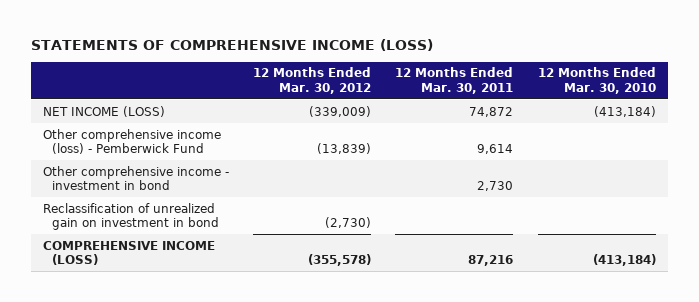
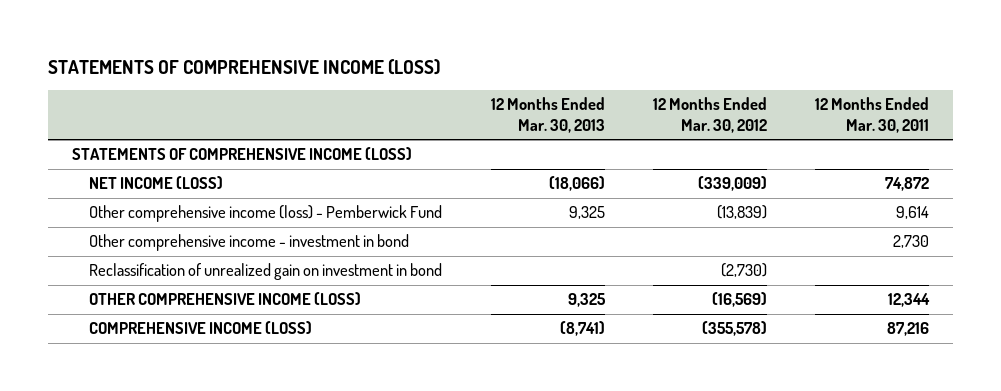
- | 12 Months Ended Mar. 30, 2012 | 12 Months Ended Mar. 30, 2011 | 12 Months Ended Mar. 30, 2010
+ | 12 Months Ended Mar. 30, 2013 | 12 Months Ended Mar. 30, 2012 | 12 Months Ended Mar. 30, 2011
+ STATEMENTS OF COMPREHENSIVE INCOME (LOSS)
+ OTHER COMPREHENSIVE INCOME (LOSS) | 9,325 | (16,569) | 12,344

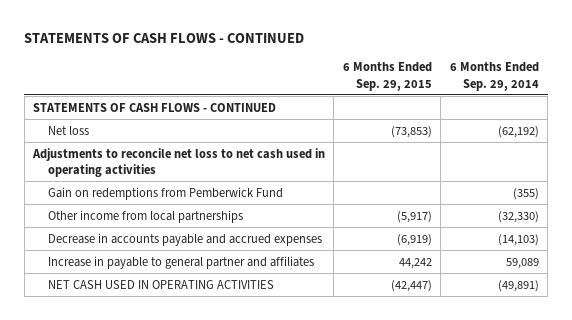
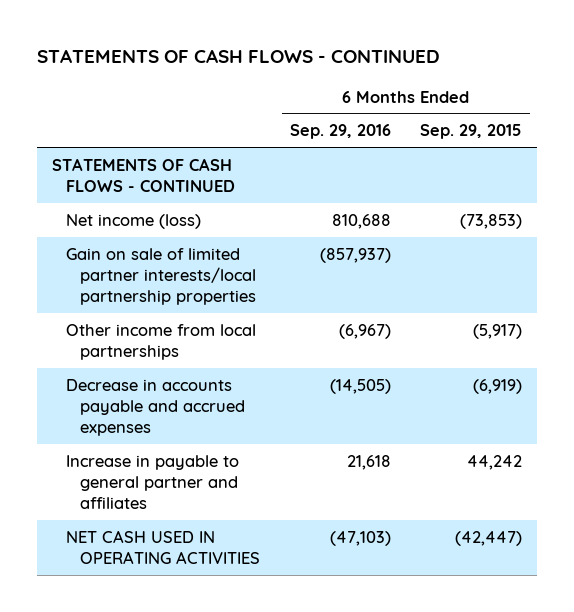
- | 6 Months Ended Sep. 29, 2015 | 6 Months Ended Sep. 29, 2014
+ | 6 Months Ended Sep. 29, 2016 | 6 Months Ended Sep. 29, 2015
- Net loss | (73,853) | (62,192)
- Adjustments to reconcile net loss to net cash used in operating activities
- Gain on redemptions from Pemberwick Fund | | (355)
+ Net income (loss) | 810,688 | (73,853)
+ Gain on sale of limited partner interests/local partnership properties | (857,937) |

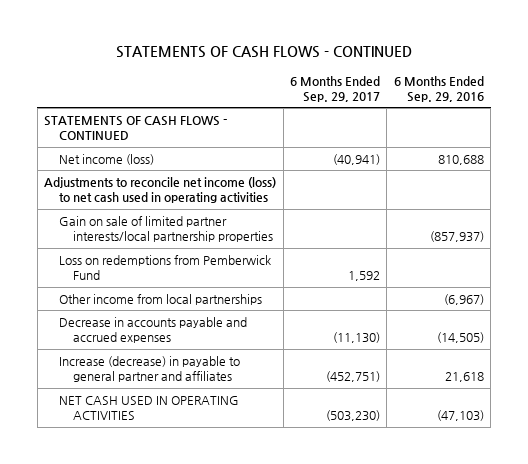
- | 6 Months Ended Sep. 29, 2016 | 6 Months Ended Sep. 29, 2015
+ | 6 Months Ended Sep. 29, 2017 | 6 Months Ended Sep. 29, 2016
+ Adjustments to reconcile net income (loss) to net cash used in operating activities
+ Loss on redemptions from Pemberwick Fund | 1,592 |
- Increase in payable to general partner and affiliates | 21,618 | 44,242
+ Increase (decrease) in payable to general partner and affiliates | (452,751) | 21,618

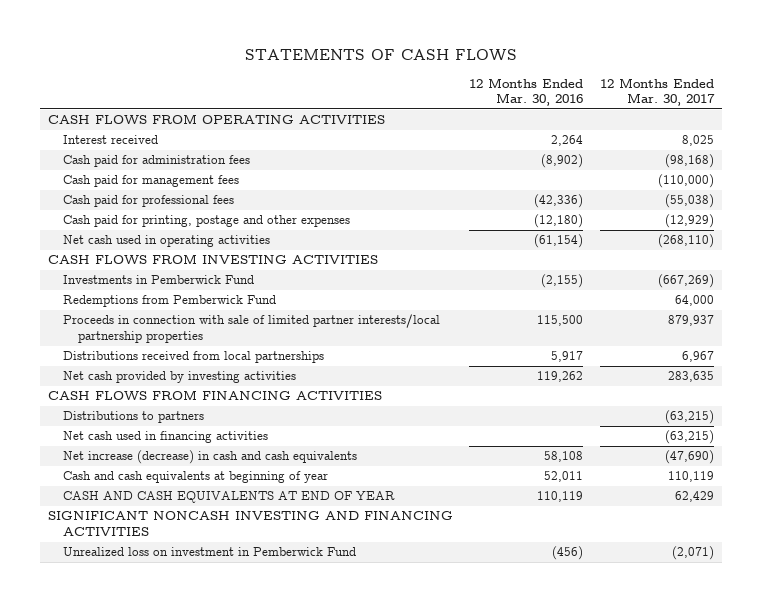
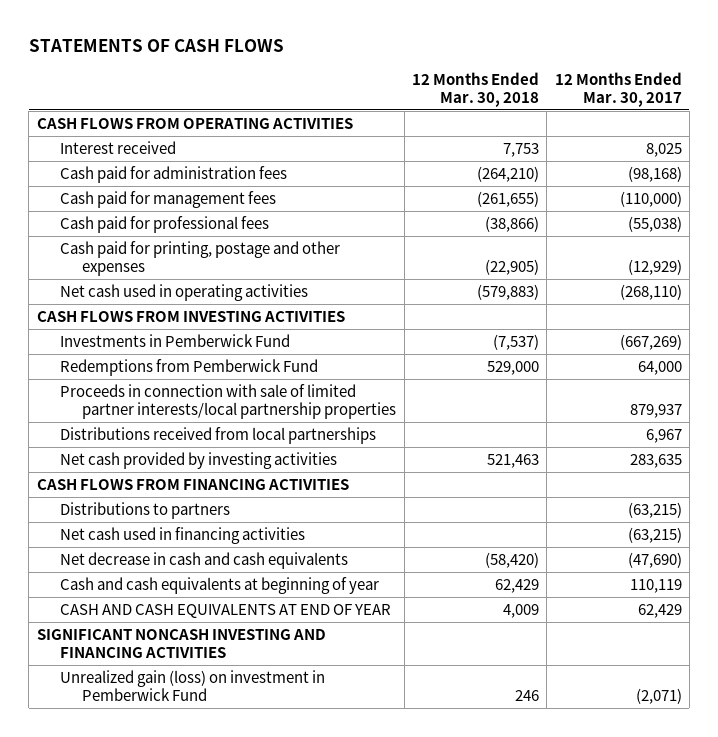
- | 12 Months Ended Mar. 30, 2016 | 12 Months Ended Mar. 30, 2017
+ | 12 Months Ended Mar. 30, 2018 | 12 Months Ended Mar. 30, 2017
- Net increase (decrease) in cash and cash equivalents | 58,108 | (47,690)
+ Net decrease in cash and cash equivalents | (58,420) | (47,690)
- Unrealized loss on investment in Pemberwick Fund | (456) | (2,071)
+ Unrealized gain (loss) on investment in Pemberwick Fund | 246 | (2,071)

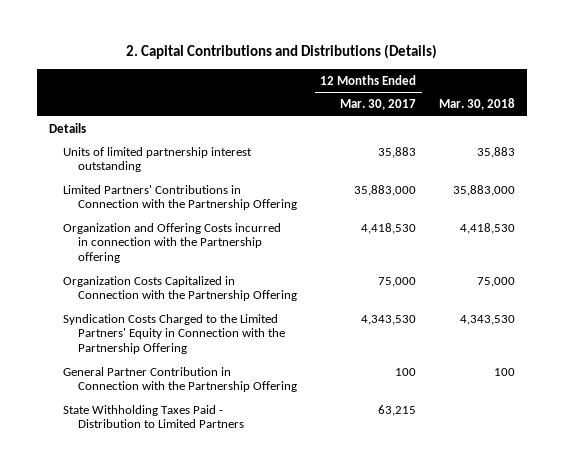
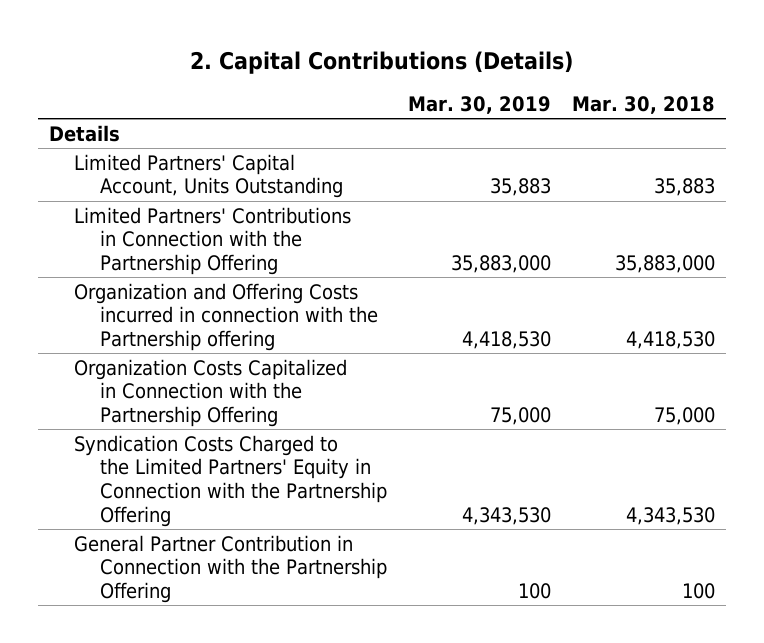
- 2. Capital Contributions and Distributions (Details)
+ 2. Capital Contributions (Details)
- | 12 Months Ended Mar. 30, 2017 | Mar. 30, 2018
+ | Mar. 30, 2019 | Mar. 30, 2018
- Units of limited partnership interest outstanding | 35,883 | 35,883
+ Limited Partners' Capital Account, Units Outstanding | 35,883 | 35,883
- State Withholding Taxes Paid - Distribution to Limited Partners | 63,215 |

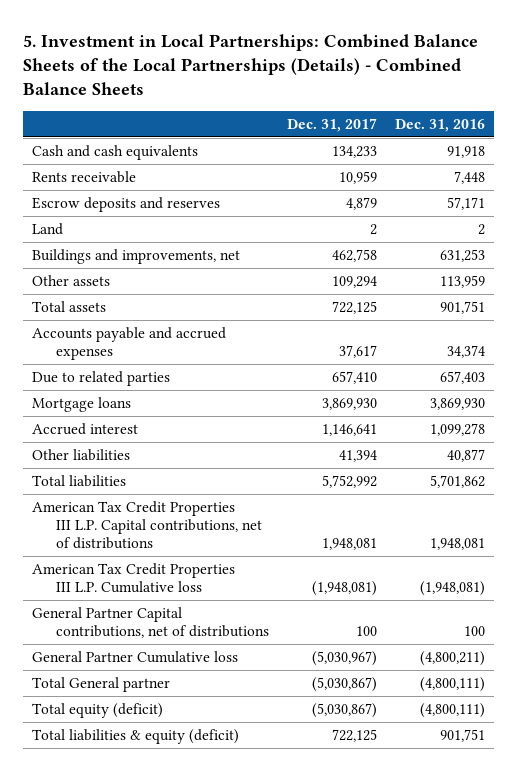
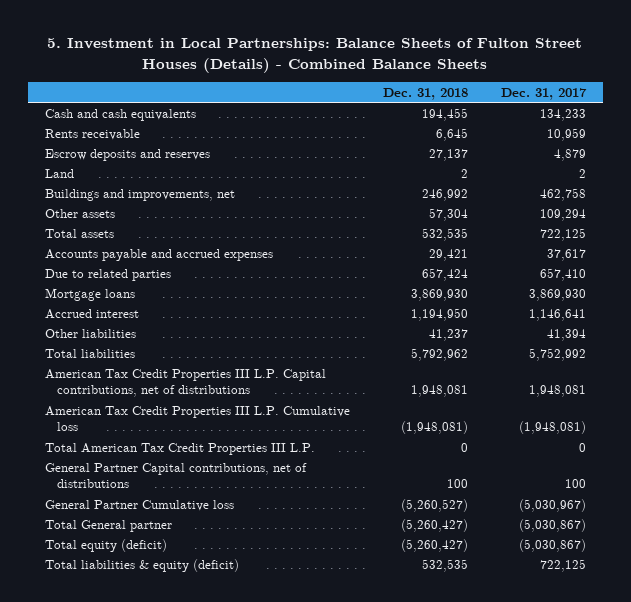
- 5. Investment in Local Partnerships: Combined Balance Sheets of the Local Partnerships (Details) - Combined Balance Sheets
+ 5. Investment in Local Partnerships: Balance Sheets of Fulton Street Houses (Details) - Combined Balance Sheets
- | Dec. 31, 2017 | Dec. 31, 2016
+ | Dec. 31, 2018 | Dec. 31, 2017
+ Total American Tax Credit Properties III L.P. | 0 | 0

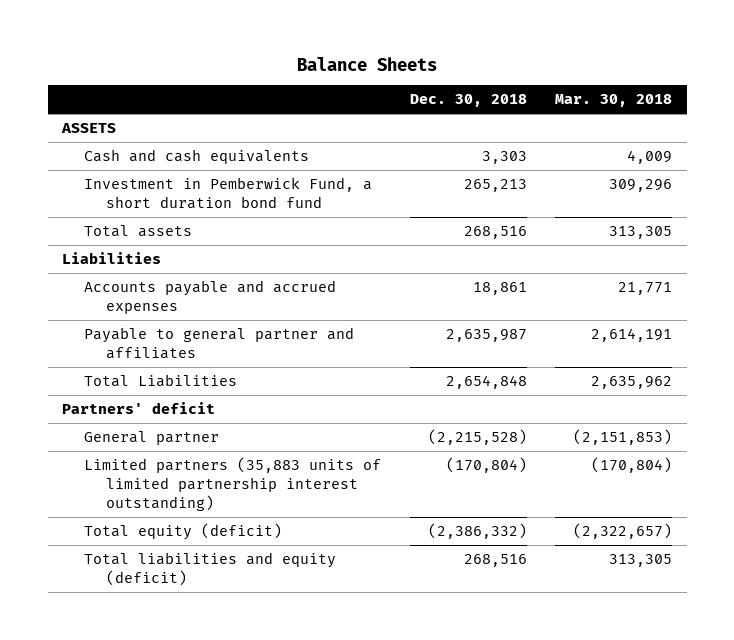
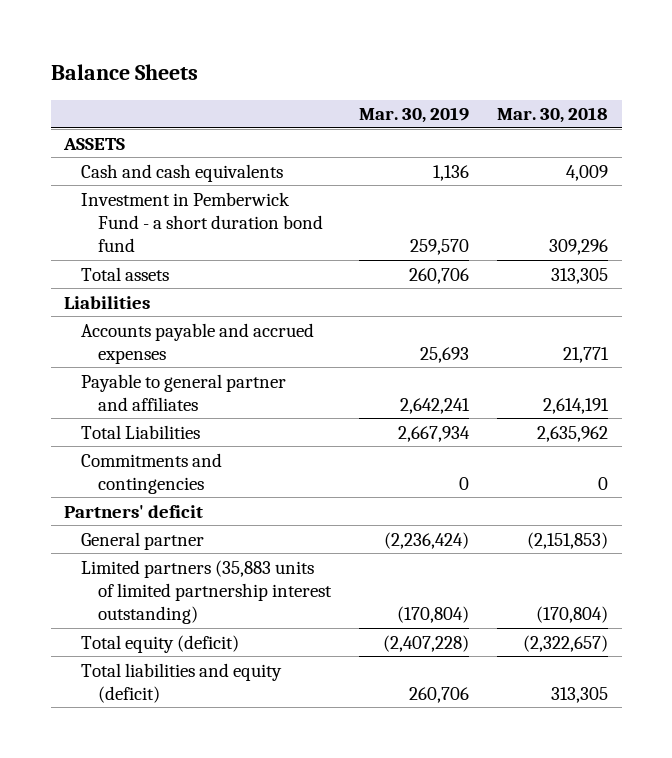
- | Dec. 30, 2018 | Mar. 30, 2018
+ | Mar. 30, 2019 | Mar. 30, 2018
- Investment in Pemberwick Fund, a short duration bond fund | 265,213 | 309,296
+ Investment in Pemberwick Fund - a short duration bond fund | 259,570 | 309,296
+ Commitments and contingencies | 0 | 0

